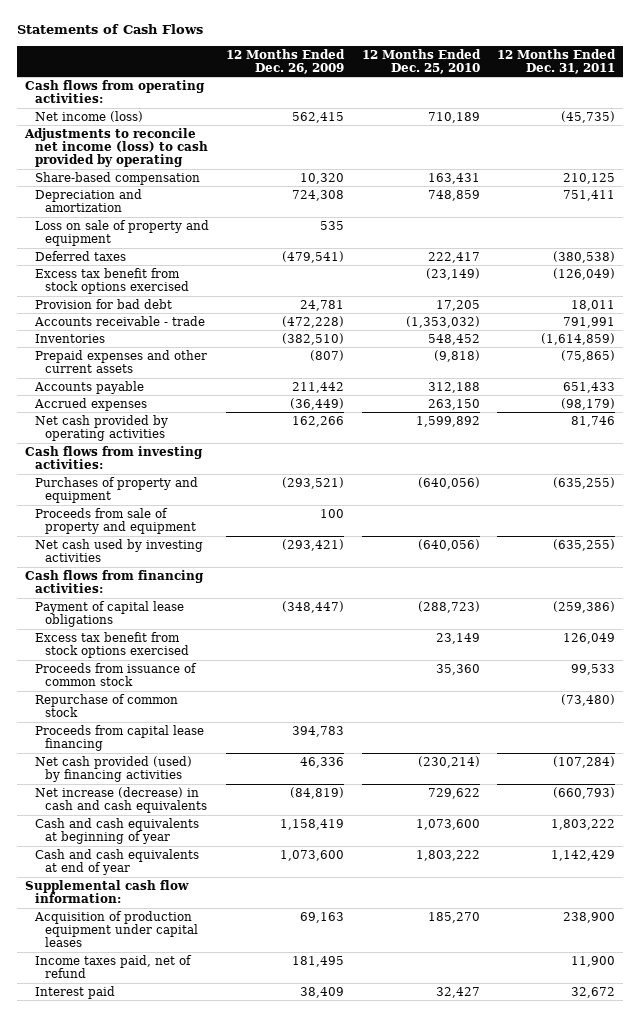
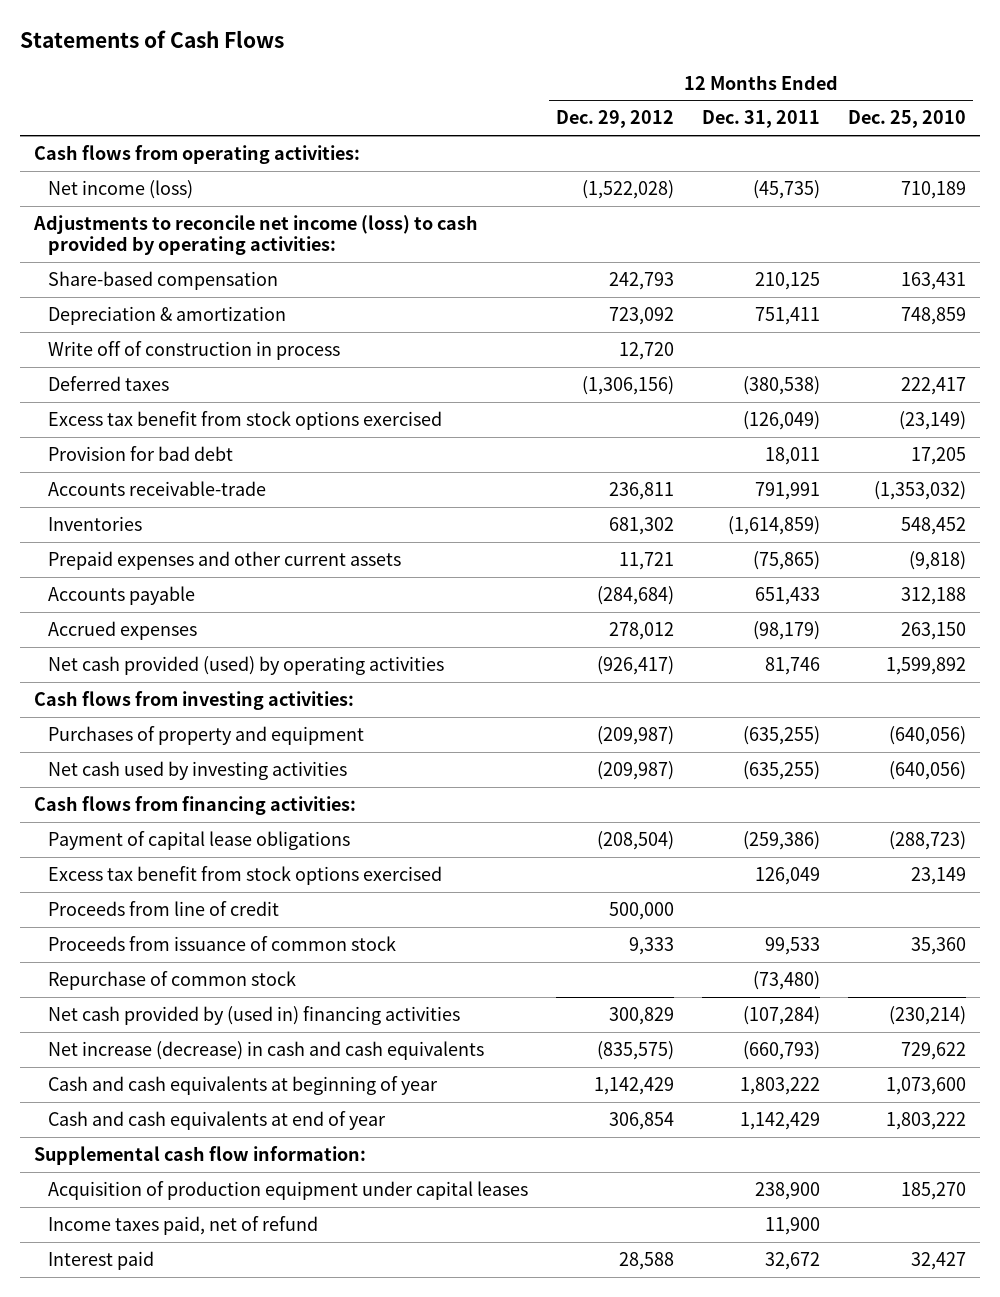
- | 12 Months Ended Dec. 26, 2009 | 12 Months Ended Dec. 25, 2010 | 12 Months Ended Dec. 31, 2011
+ | 12 Months Ended Dec. 29, 2012 | 12 Months Ended Dec. 31, 2011 | 12 Months Ended Dec. 25, 2010
- Adjustments to reconcile net income (loss) to cash provided by operating
+ Adjustments to reconcile net income (loss) to cash provided by operating activities:
- Depreciation and amortization | 724,308 | 748,859 | 751,411
- Loss on sale of property and equipment | 535 | |
+ Depreciation & amortization | 723,092 | 751,411 | 748,859
+ Write off of construction in process | 12,720 | |
- Accounts receivable - trade | (472,228) | (1,353,032) | 791,991
+ Accounts receivable-trade | 236,811 | 791,991 | (1,353,032)
- Net cash provided by operating activities | 162,266 | 1,599,892 | 81,746
+ Net cash provided (used) by operating activities | (926,417) | 81,746 | 1,599,892
- Proceeds from sale of property and equipment | 100 | |
+ Proceeds from line of credit | 500,000 | |
- Proceeds from capital lease financing | 394,783 | |
- Net cash provided (used) by financing activities | 46,336 | (230,214) | (107,284)
+ Net cash provided by (used in) financing activities | 300,829 | (107,284) | (230,214)

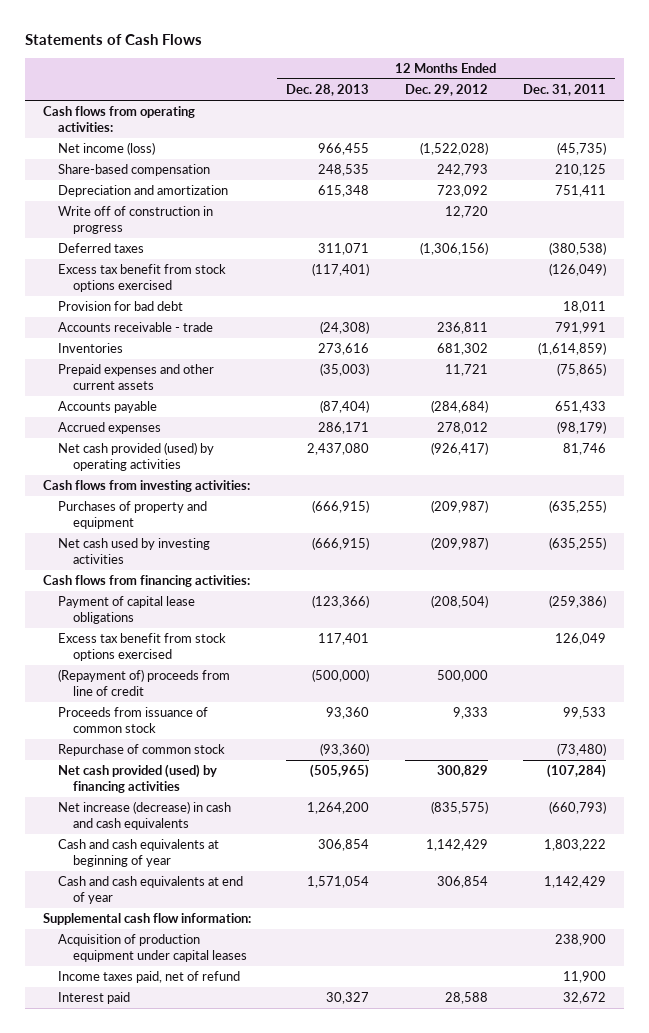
- | 12 Months Ended Dec. 29, 2012 | 12 Months Ended Dec. 31, 2011 | 12 Months Ended Dec. 25, 2010
+ | 12 Months Ended Dec. 28, 2013 | 12 Months Ended Dec. 29, 2012 | 12 Months Ended Dec. 31, 2011
- Adjustments to reconcile net income (loss) to cash provided by operating activities:
- Depreciation & amortization | 723,092 | 751,411 | 748,859
- Write off of construction in process | 12,720 | |
+ Depreciation and amortization | 615,348 | 723,092 | 751,411
+ Write off of construction in progress | | 12,720 |
- Accounts receivable-trade | 236,811 | 791,991 | (1,353,032)
+ Accounts receivable - trade | (24,308) | 236,811 | 791,991
- Proceeds from line of credit | 500,000 | |
+ (Repayment of) proceeds from line of credit | (500,000) | 500,000 |
- Net cash provided by (used in) financing activities | 300,829 | (107,284) | (230,214)
+ Net cash provided (used) by financing activities | (505,965) | 300,829 | (107,284)

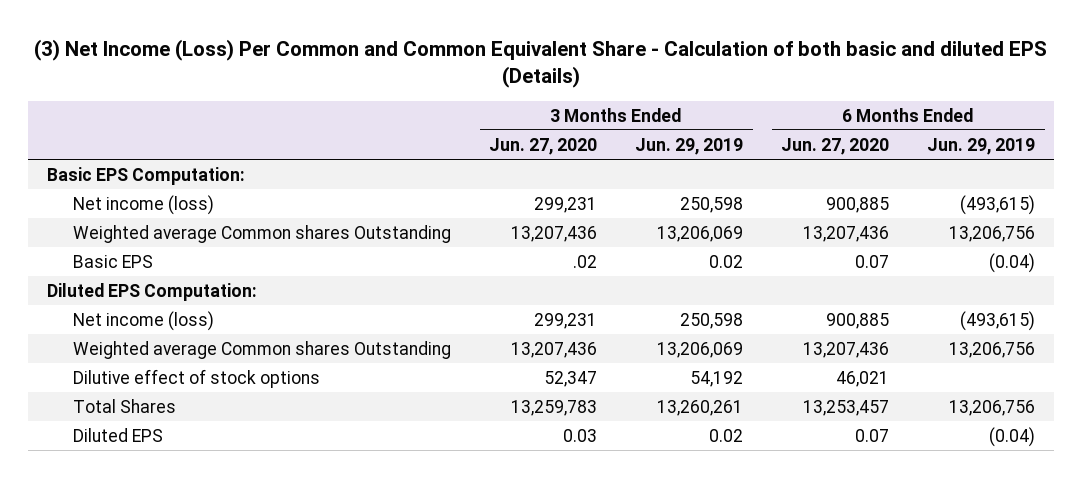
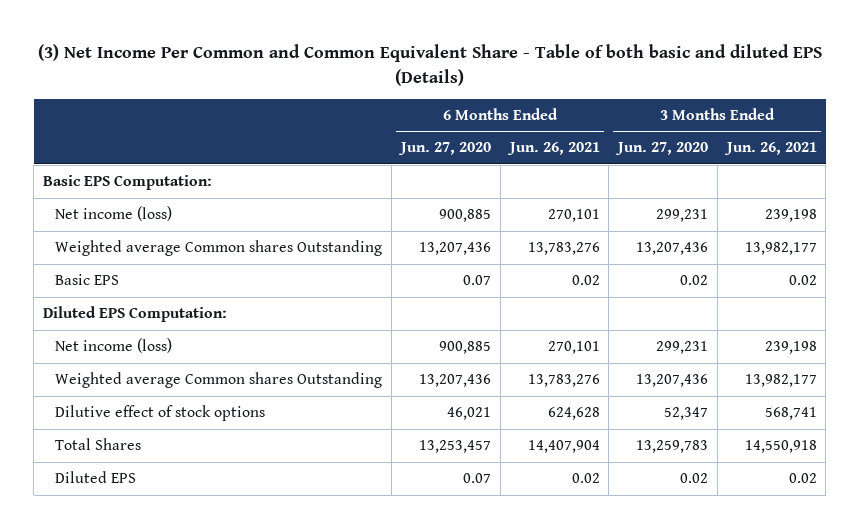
- (3) Net Income (Loss) Per Common and Common Equivalent Share - Calculation of both basic and diluted EPS (Details)
+ (3) Net Income Per Common and Common Equivalent Share - Table of both basic and diluted EPS (Details)
- | 3 Months Ended Jun. 27, 2020 | 3 Months Ended Jun. 29, 2019 | 6 Months Ended Jun. 27, 2020 | 6 Months Ended Jun. 29, 2019
+ | 6 Months Ended Jun. 27, 2020 | 6 Months Ended Jun. 26, 2021 | 3 Months Ended Jun. 27, 2020 | 3 Months Ended Jun. 26, 2021
- Basic EPS | .02 | 0.02 | 0.07 | (0.04)
+ Basic EPS | 0.07 | 0.02 | 0.02 | 0.02
- Diluted EPS | 0.03 | 0.02 | 0.07 | (0.04)
+ Diluted EPS | 0.07 | 0.02 | 0.02 | 0.02

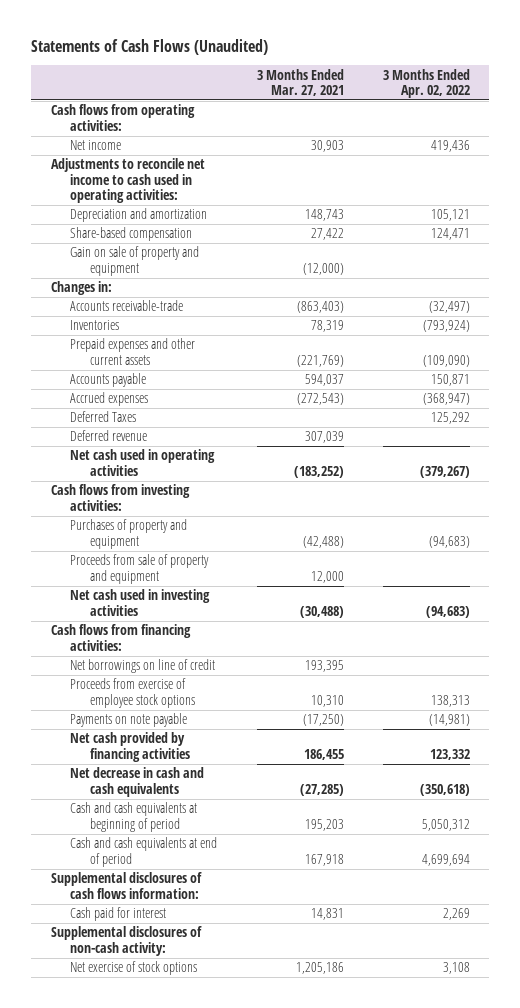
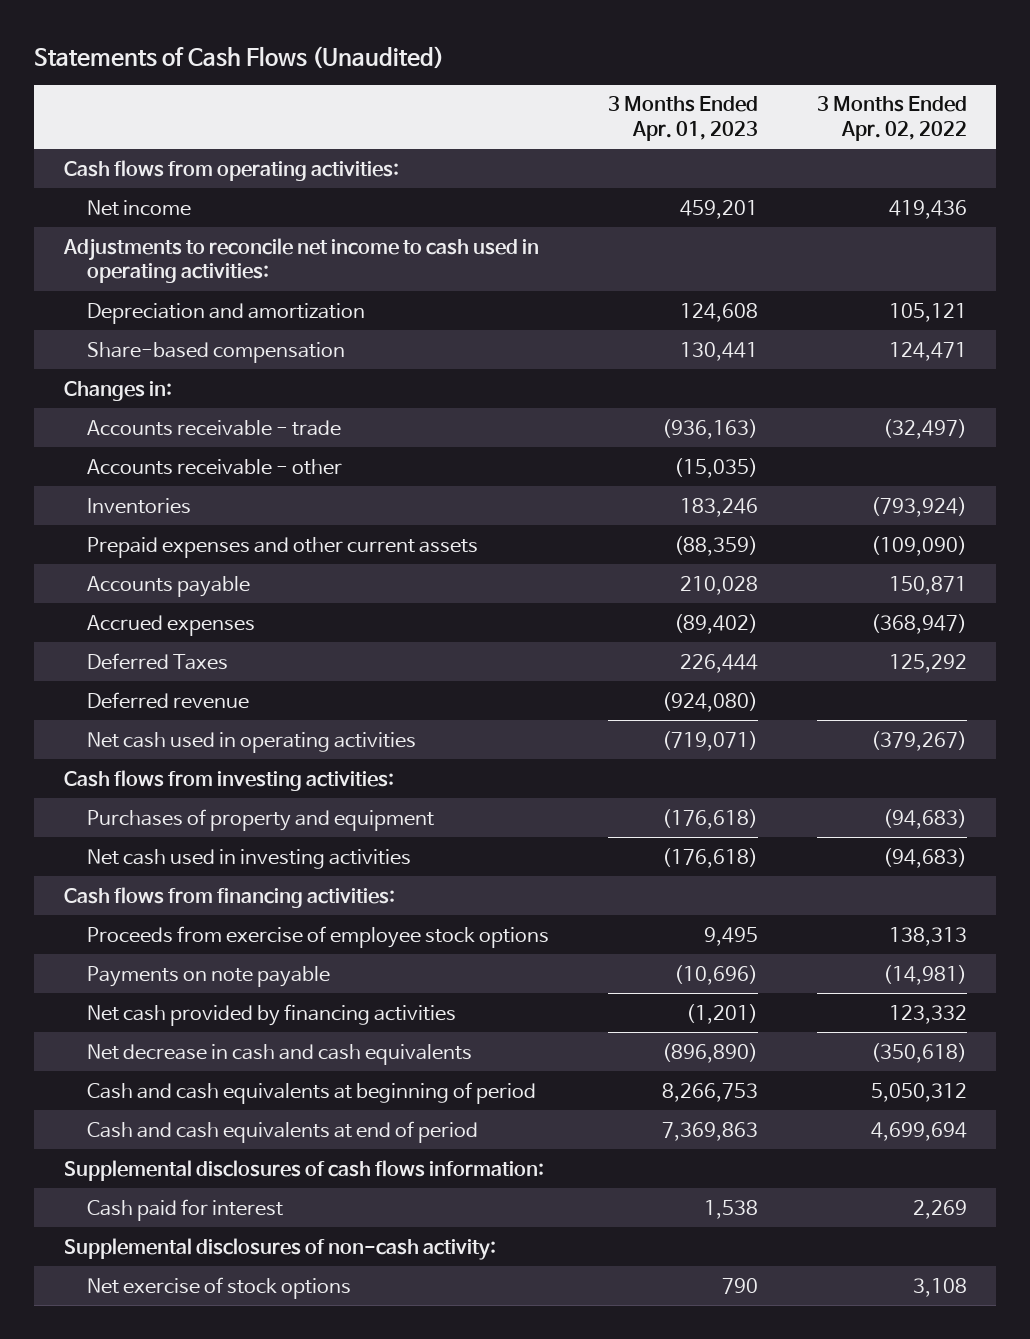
- | 3 Months Ended Mar. 27, 2021 | 3 Months Ended Apr. 02, 2022
+ | 3 Months Ended Apr. 01, 2023 | 3 Months Ended Apr. 02, 2022
- Gain on sale of property and equipment | (12,000) |
- Accounts receivable-trade | (863,403) | (32,497)
+ Accounts receivable - trade | (936,163) | (32,497)
+ Accounts receivable - other | (15,035) |
- Proceeds from sale of property and equipment | 12,000 |
- Net borrowings on line of credit | 193,395 |

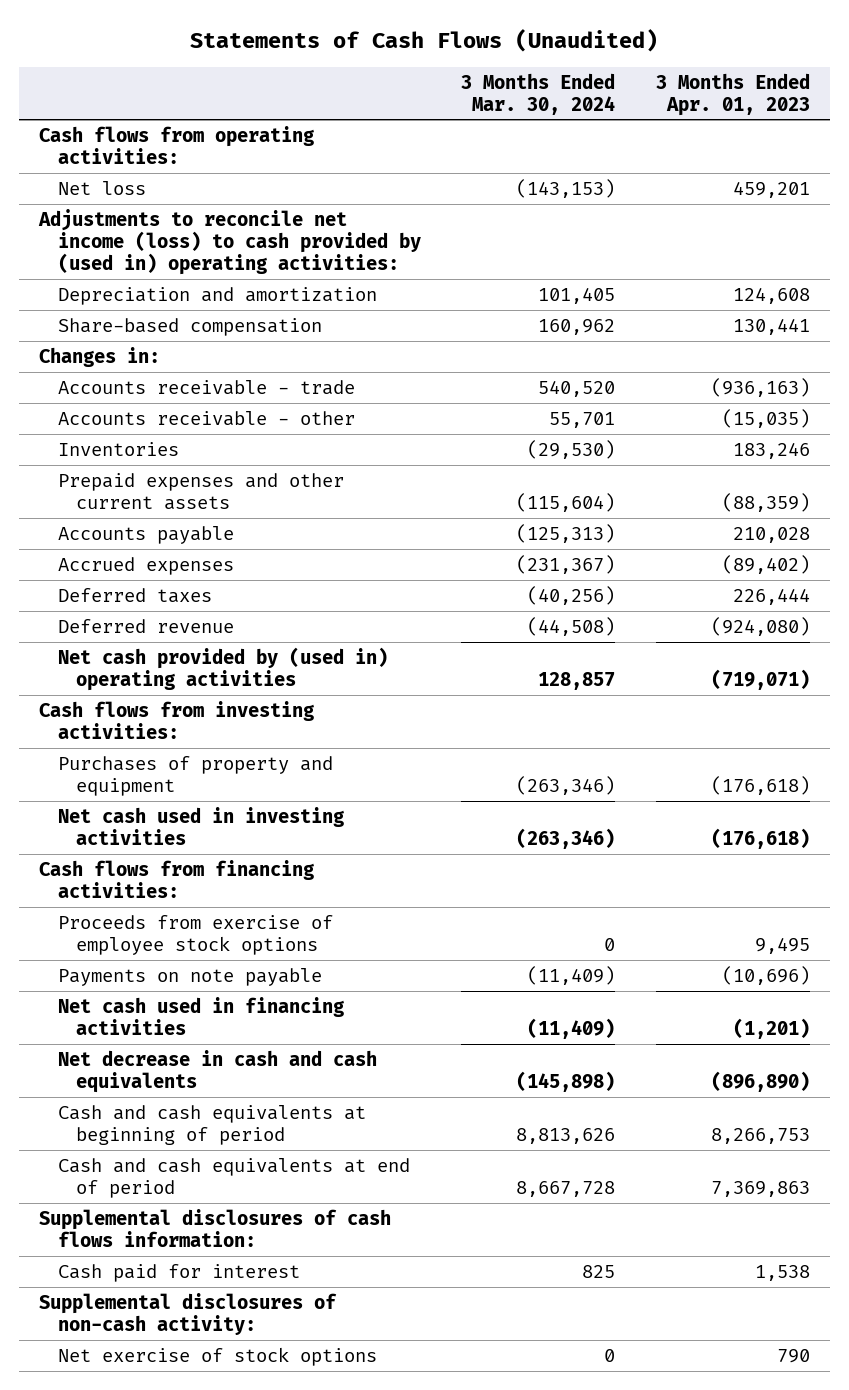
- | 3 Months Ended Apr. 01, 2023 | 3 Months Ended Apr. 02, 2022
+ | 3 Months Ended Mar. 30, 2024 | 3 Months Ended Apr. 01, 2023
- Net income | 459,201 | 419,436
- Adjustments to reconcile net income to cash used in operating activities:
+ Net loss | (143,153) | 459,201
+ Adjustments to reconcile net income (loss) to cash provided by (used in) operating activities:
- Deferred Taxes | 226,444 | 125,292
+ Deferred taxes | (40,256) | 226,444
- Net cash used in operating activities | (719,071) | (379,267)
+ Net cash provided by (used in) operating activities | 128,857 | (719,071)
- Net cash provided by financing activities | (1,201) | 123,332
+ Net cash used in financing activities | (11,409) | (1,201)

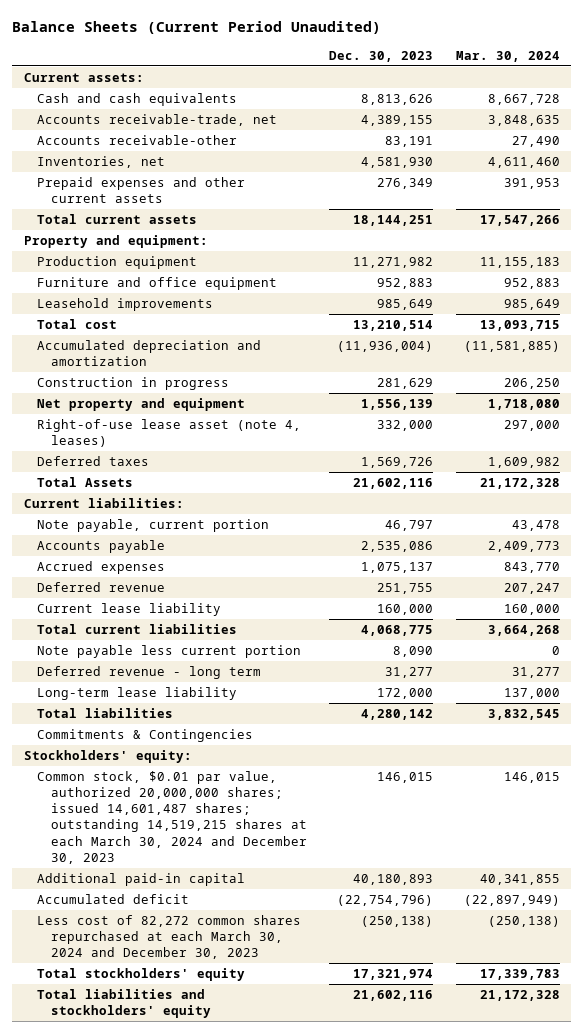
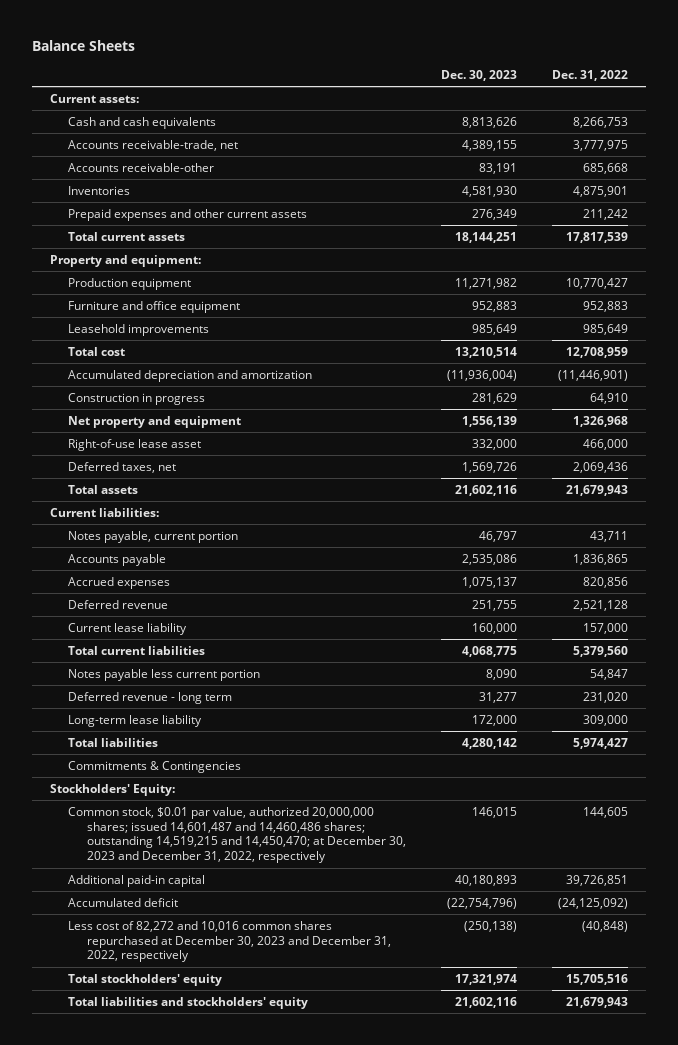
- Balance Sheets (Current Period Unaudited)
+ Balance Sheets
- | Dec. 30, 2023 | Mar. 30, 2024
+ | Dec. 30, 2023 | Dec. 31, 2022
- Inventories, net | 4,581,930 | 4,611,460
+ Inventories | 4,581,930 | 4,875,901
- Right-of-use lease asset (note 4, leases) | 332,000 | 297,000
- Deferred taxes | 1,569,726 | 1,609,982
- Total Assets | 21,602,116 | 21,172,328
+ Right-of-use lease asset | 332,000 | 466,000
+ Deferred taxes, net | 1,569,726 | 2,069,436
+ Total assets | 21,602,116 | 21,679,943
- Note payable, current portion | 46,797 | 43,478
+ Notes payable, current portion | 46,797 | 43,711
- Note payable less current portion | 8,090 | 0
+ Notes payable less current portion | 8,090 | 54,847
- Stockholders' equity:
- Common stock, $0.01 par value, authorized 20,000,000 shares; issued 14,601,487 shares; outstanding 14,519,215 shares at each March 30, 2024 and December 30, 2023 | 146,015 | 146,015
+ Stockholders' Equity:
+ Common stock, $0.01 par value, authorized 20,000,000 shares; issued 14,601,487 and 14,460,486 shares; outstanding 14,519,215 and 14,450,470; at December 30, 2023 and December 31, 2022, respectively | 146,015 | 144,605
- Less cost of 82,272 common shares repurchased at each March 30, 2024 and December 30, 2023 | (250,138) | (250,138)
+ Less cost of 82,272 and 10,016 common shares repurchased at December 30, 2023 and December 31, 2022, respectively | (250,138) | (40,848)

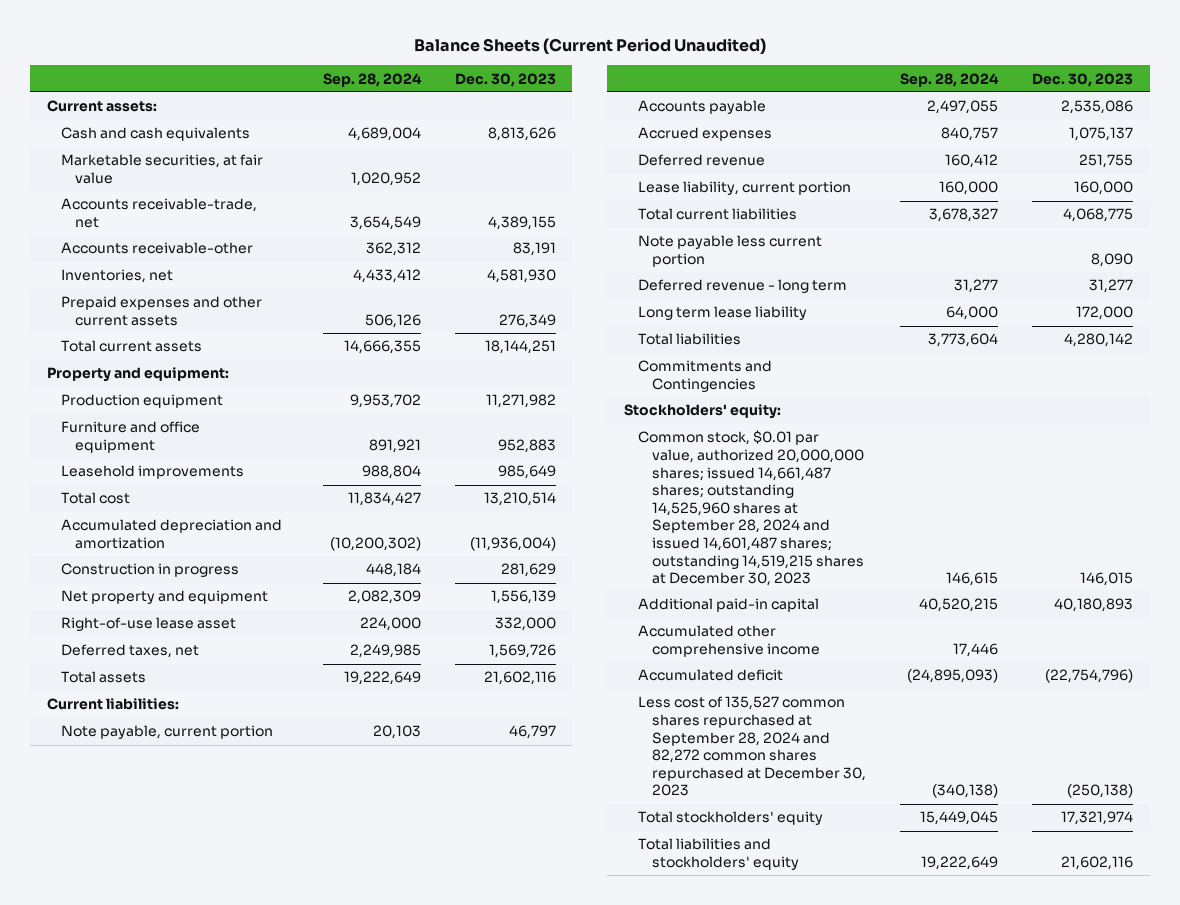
- Balance Sheets
+ Balance Sheets (Current Period Unaudited)
- | Dec. 30, 2023 | Dec. 31, 2022
+ | Sep. 28, 2024 | Dec. 30, 2023
+ Marketable securities, at fair value | 1,020,952 |
- Inventories | 4,581,930 | 4,875,901
+ Inventories, net | 4,433,412 | 4,581,930
- Notes payable, current portion | 46,797 | 43,711
+ Note payable, current portion | 20,103 | 46,797
- Current lease liability | 160,000 | 157,000
+ Lease liability, current portion | 160,000 | 160,000
- Notes payable less current portion | 8,090 | 54,847
+ Note payable less current portion | | 8,090
- Long-term lease liability | 172,000 | 309,000
+ Long term lease liability | 64,000 | 172,000
- Commitments & Contingencies
- Stockholders' Equity:
- Common stock, $0.01 par value, authorized 20,000,000 shares; issued 14,601,487 and 14,460,486 shares; outstanding 14,519,215 and 14,450,470; at December 30, 2023 and December 31, 2022, respectively | 146,015 | 144,605
+ Commitments and Contingencies
+ Stockholders' equity:
+ Common stock, $0.01 par value, authorized 20,000,000 shares; issued 14,661,487 shares; outstanding 14,525,960 shares at September 28, 2024 and issued 14,601,487 shares; outstanding 14,519,215 shares at December 30, 2023 | 146,615 | 146,015
+ Accumulated other comprehensive income | 17,446 |
- Less cost of 82,272 and 10,016 common shares repurchased at December 30, 2023 and December 31, 2022, respectively | (250,138) | (40,848)
+ Less cost of 135,527 common shares repurchased at September 28, 2024 and 82,272 common shares repurchased at December 30, 2023 | (340,138) | (250,138)

